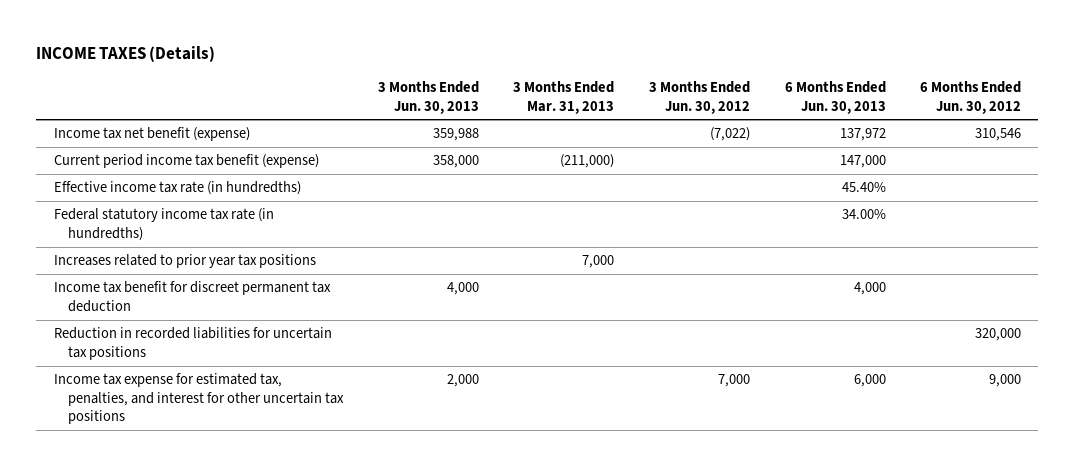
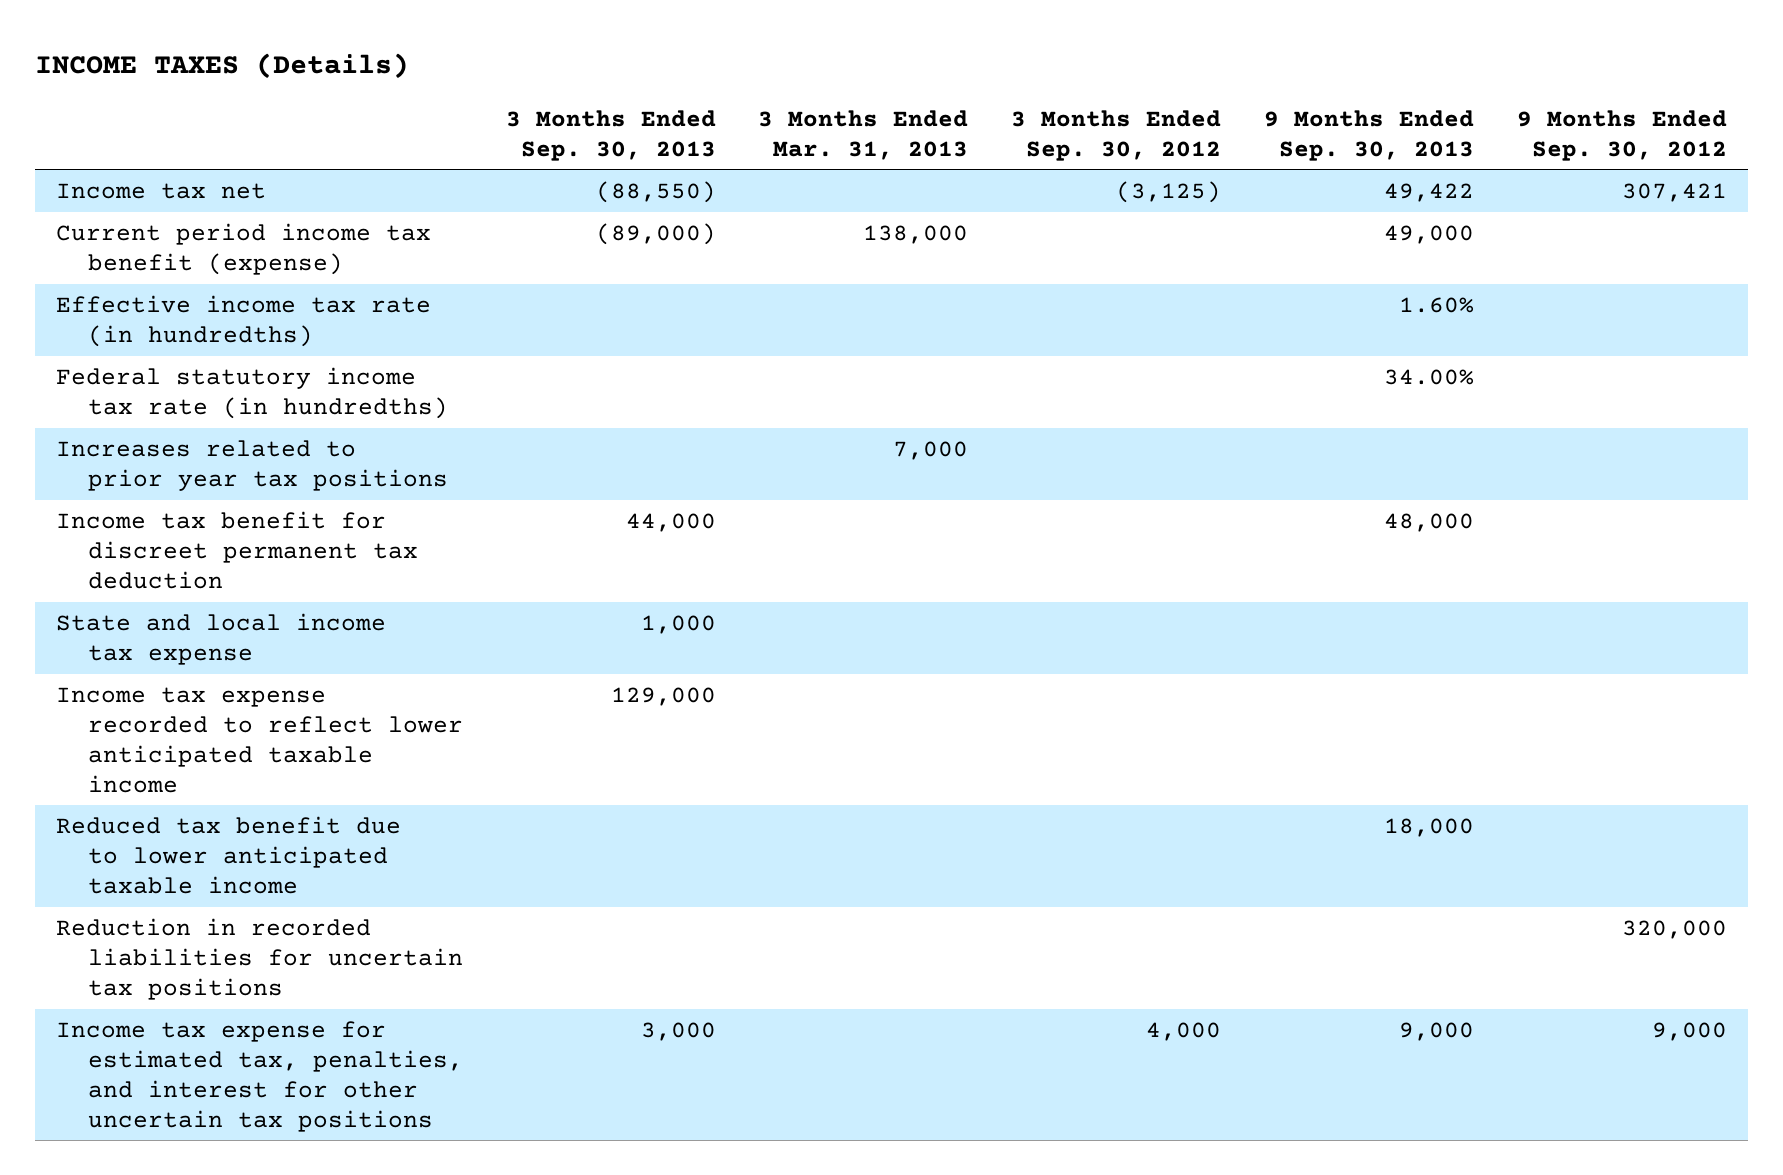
- | 3 Months Ended Jun. 30, 2013 | 3 Months Ended Mar. 31, 2013 | 3 Months Ended Jun. 30, 2012 | 6 Months Ended Jun. 30, 2013 | 6 Months Ended Jun. 30, 2012
+ | 3 Months Ended Sep. 30, 2013 | 3 Months Ended Mar. 31, 2013 | 3 Months Ended Sep. 30, 2012 | 9 Months Ended Sep. 30, 2013 | 9 Months Ended Sep. 30, 2012
- Income tax net benefit (expense) | 359,988 | | (7,022) | 137,972 | 310,546
- Current period income tax benefit (expense) | 358,000 | (211,000) | | 147,000 |
+ Income tax net | (88,550) | | (3,125) | 49,422 | 307,421
+ Current period income tax benefit (expense) | (89,000) | 138,000 | | 49,000 |
+ State and local income tax expense | 1,000 | | | |
+ Income tax expense recorded to reflect lower anticipated taxable income | 129,000 | | | |
+ Reduced tax benefit due to lower anticipated taxable income | | | | 18,000 |

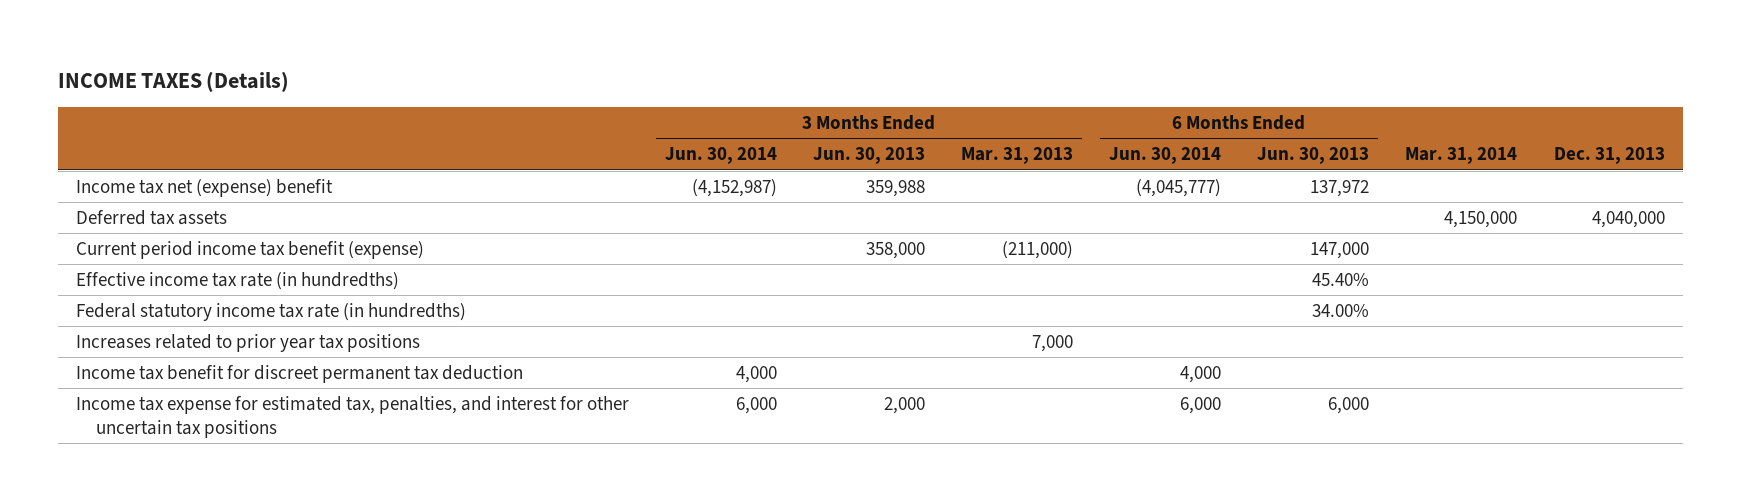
- | 3 Months Ended Sep. 30, 2013 | 3 Months Ended Mar. 31, 2013 | 3 Months Ended Sep. 30, 2012 | 9 Months Ended Sep. 30, 2013 | 9 Months Ended Sep. 30, 2012
+ | 3 Months Ended Jun. 30, 2014 | 3 Months Ended Jun. 30, 2013 | 3 Months Ended Mar. 31, 2013 | 6 Months Ended Jun. 30, 2014 | 6 Months Ended Jun. 30, 2013 | Mar. 31, 2014 | Dec. 31, 2013
- Income tax net | (88,550) | | (3,125) | 49,422 | 307,421
- Current period income tax benefit (expense) | (89,000) | 138,000 | | 49,000 |
+ Income tax net (expense) benefit | (4,152,987) | 359,988 | | (4,045,777) | 137,972 | |
+ Deferred tax assets | | | | | | 4,150,000 | 4,040,000
+ Current period income tax benefit (expense) | | 358,000 | (211,000) | | 147,000 | |
- State and local income tax expense | 1,000 | | | |
- Income tax expense recorded to reflect lower anticipated taxable income | 129,000 | | | |
- Reduced tax benefit due to lower anticipated taxable income | | | | 18,000 |
- Reduction in recorded liabilities for uncertain tax positions | | | | | 320,000

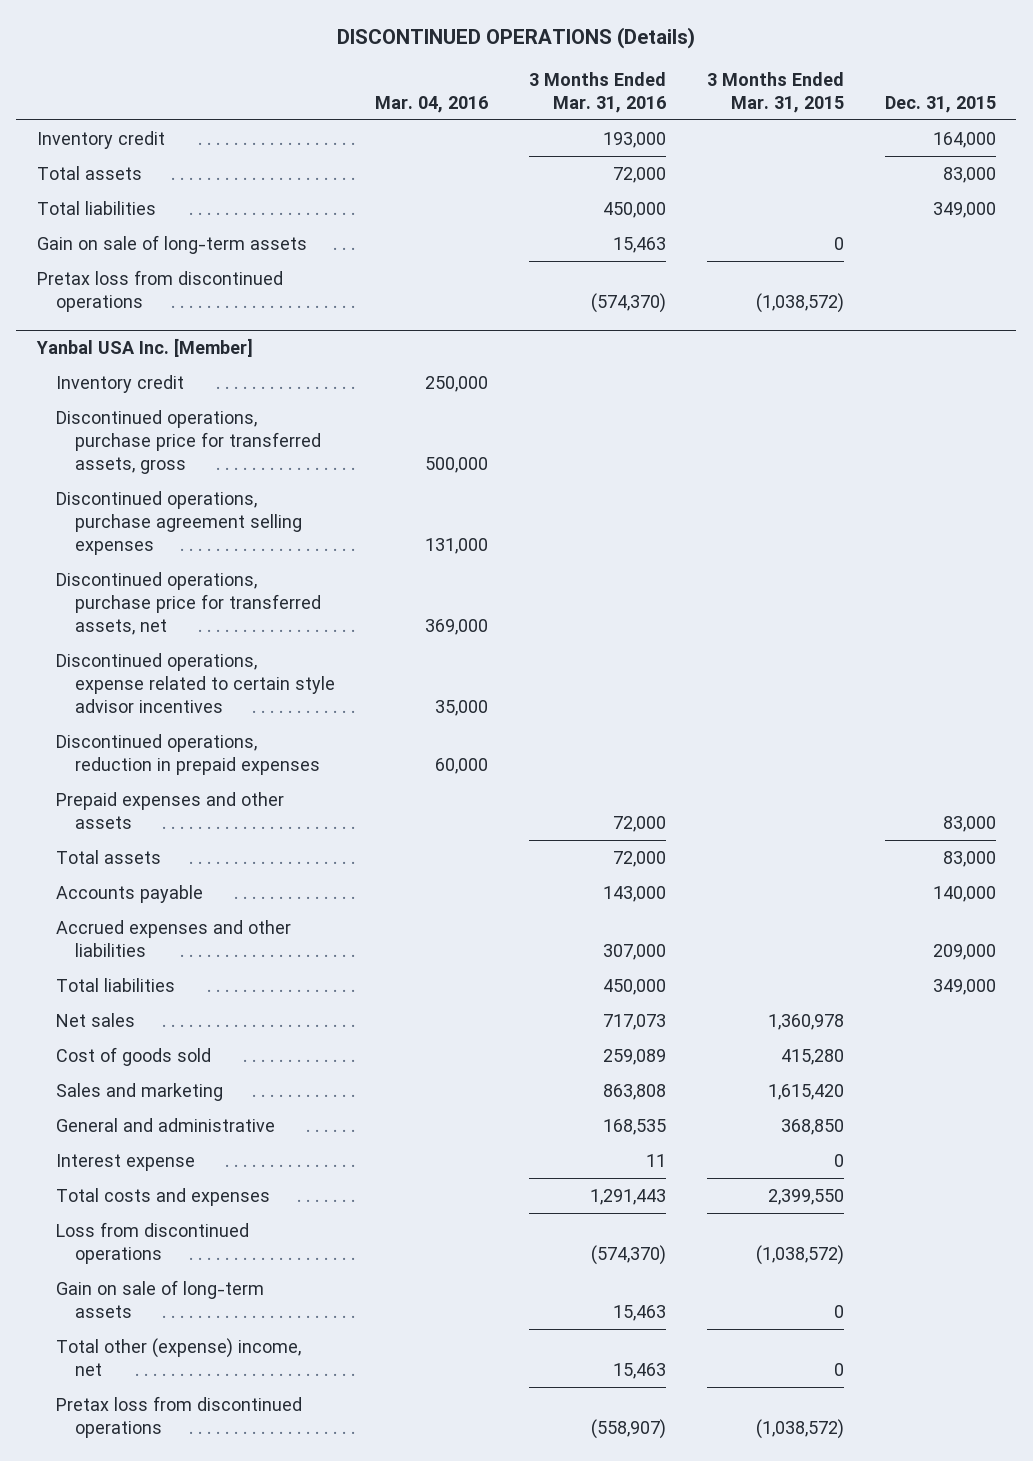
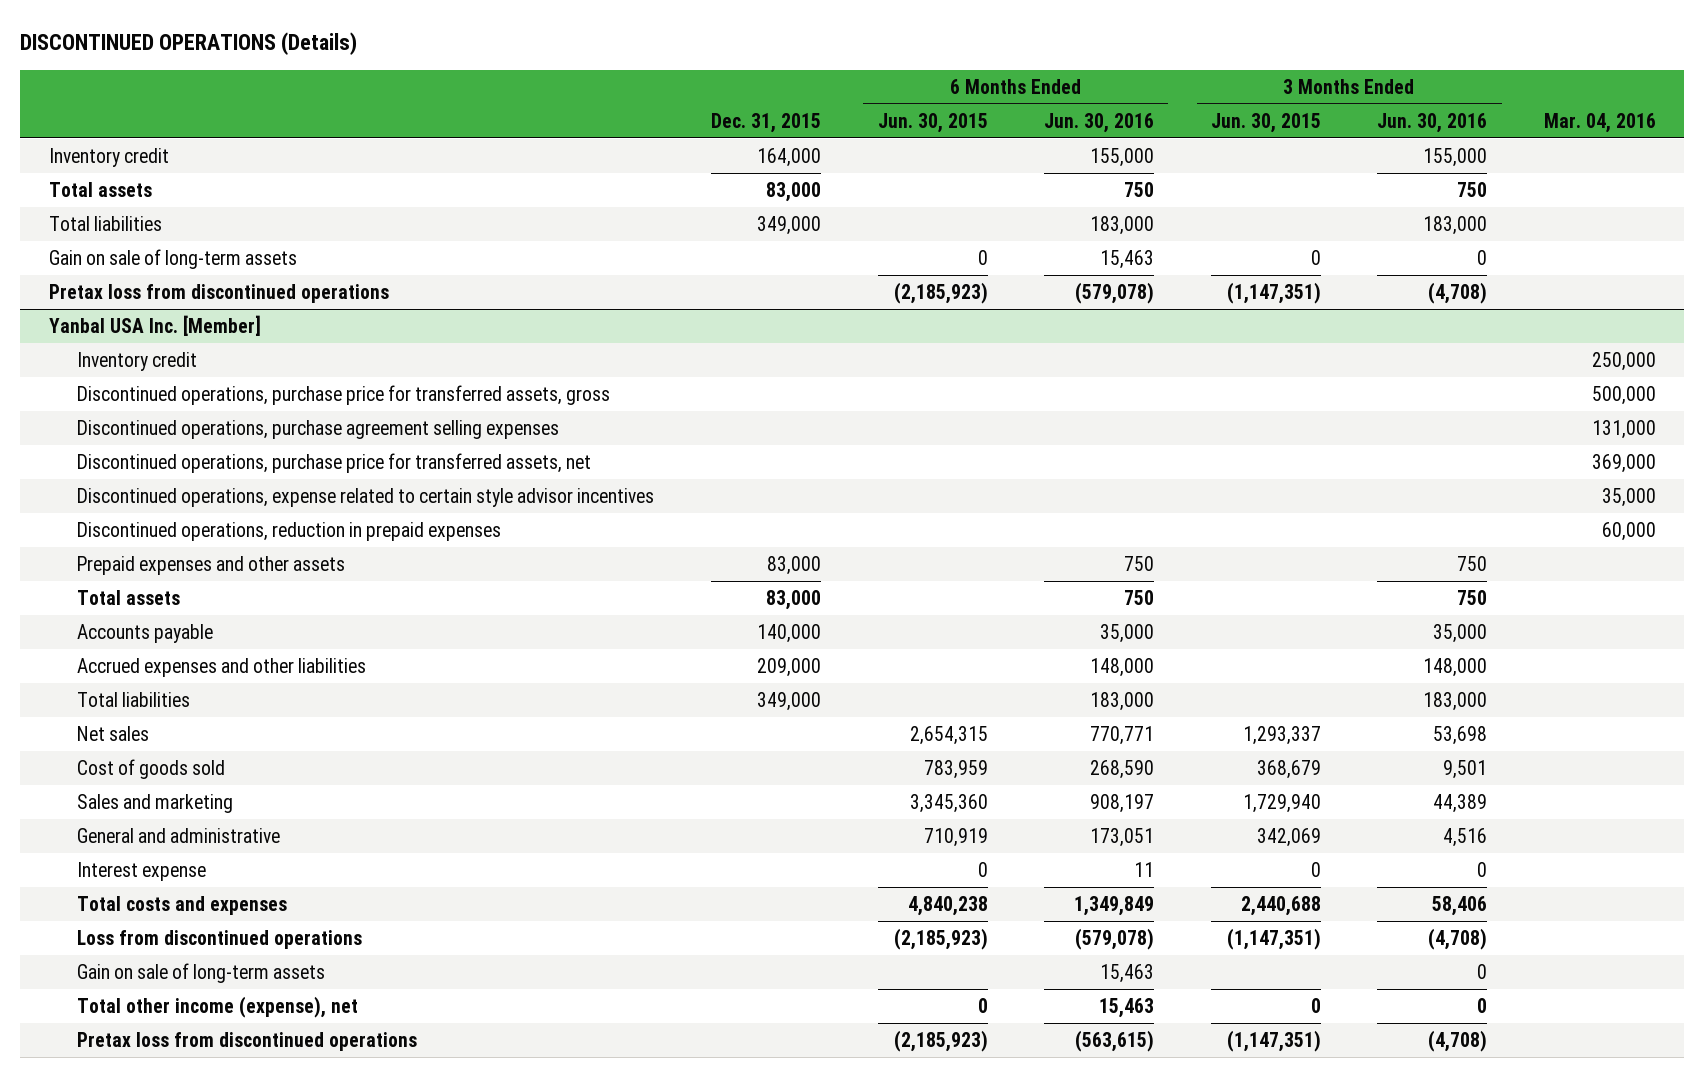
- | Mar. 04, 2016 | 3 Months Ended Mar. 31, 2016 | 3 Months Ended Mar. 31, 2015 | Dec. 31, 2015
+ | Dec. 31, 2015 | 6 Months Ended Jun. 30, 2015 | 6 Months Ended Jun. 30, 2016 | 3 Months Ended Jun. 30, 2015 | 3 Months Ended Jun. 30, 2016 | Mar. 04, 2016
@ Yanbal USA Inc. [Member]
- Total other (expense) income, net | | 15,463 | 0 |
+ Total other income (expense), net | | 0 | 15,463 | 0 | 0 |

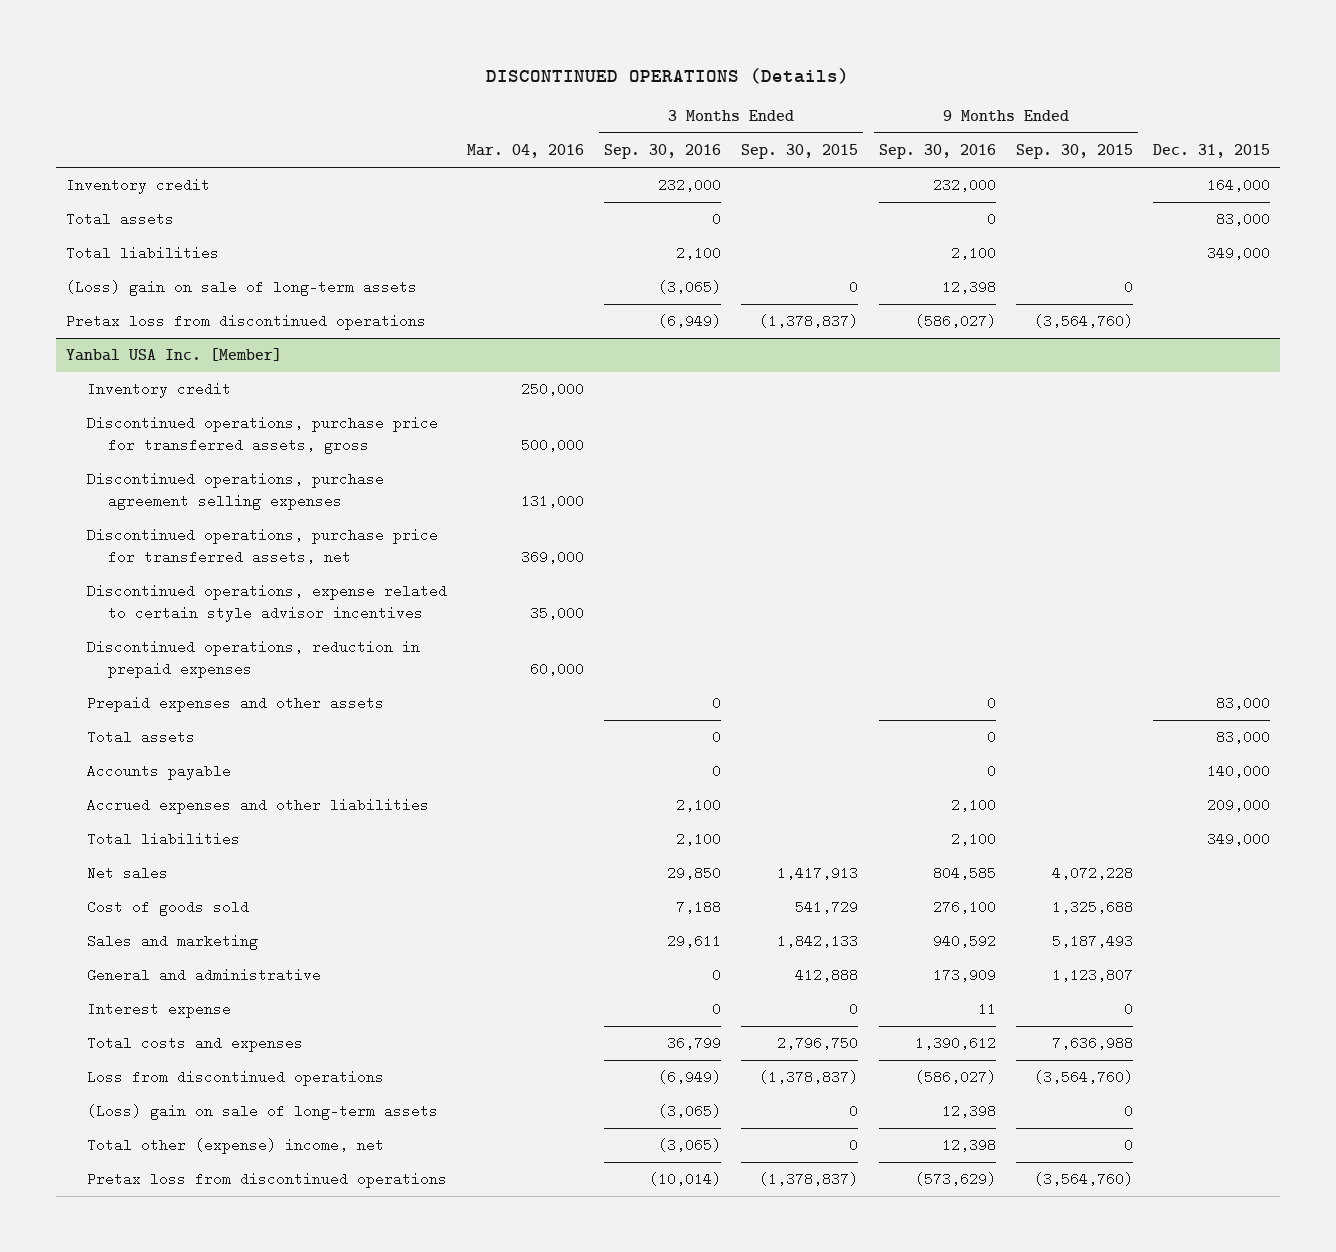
- | Dec. 31, 2015 | 6 Months Ended Jun. 30, 2015 | 6 Months Ended Jun. 30, 2016 | 3 Months Ended Jun. 30, 2015 | 3 Months Ended Jun. 30, 2016 | Mar. 04, 2016
+ | Mar. 04, 2016 | 3 Months Ended Sep. 30, 2016 | 3 Months Ended Sep. 30, 2015 | 9 Months Ended Sep. 30, 2016 | 9 Months Ended Sep. 30, 2015 | Dec. 31, 2015
- Gain on sale of long-term assets | | 0 | 15,463 | 0 | 0 |
+ (Loss) gain on sale of long-term assets | | (3,065) | 0 | 12,398 | 0 |
@ Yanbal USA Inc. [Member]
- Gain on sale of long-term assets | | | 15,463 | | 0 |
- Total other income (expense), net | | 0 | 15,463 | 0 | 0 |
+ (Loss) gain on sale of long-term assets | | (3,065) | 0 | 12,398 | 0 |
+ Total other (expense) income, net | | (3,065) | 0 | 12,398 | 0 |

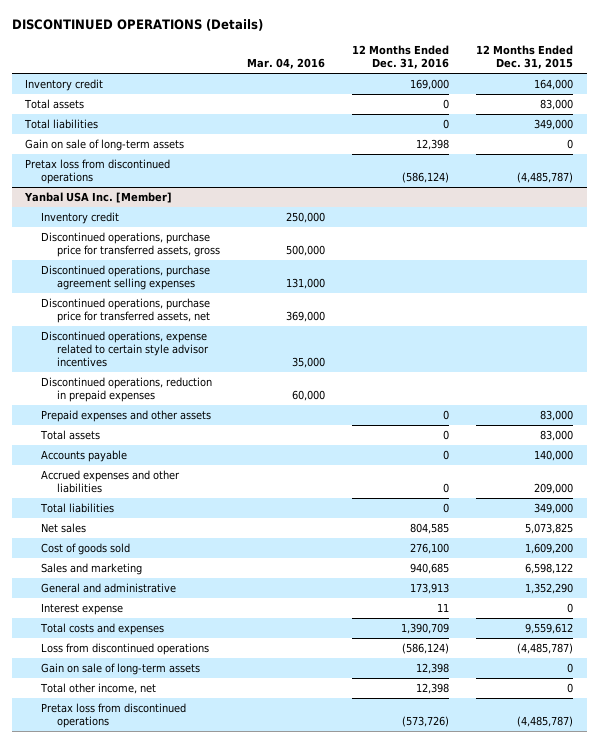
- | Mar. 04, 2016 | 3 Months Ended Sep. 30, 2016 | 3 Months Ended Sep. 30, 2015 | 9 Months Ended Sep. 30, 2016 | 9 Months Ended Sep. 30, 2015 | Dec. 31, 2015
+ | Mar. 04, 2016 | 12 Months Ended Dec. 31, 2016 | 12 Months Ended Dec. 31, 2015
- (Loss) gain on sale of long-term assets | | (3,065) | 0 | 12,398 | 0 |
+ Gain on sale of long-term assets | | 12,398 | 0
@ Yanbal USA Inc. [Member]
- (Loss) gain on sale of long-term assets | | (3,065) | 0 | 12,398 | 0 |
- Total other (expense) income, net | | (3,065) | 0 | 12,398 | 0 |
+ Gain on sale of long-term assets | | 12,398 | 0
+ Total other income, net | | 12,398 | 0

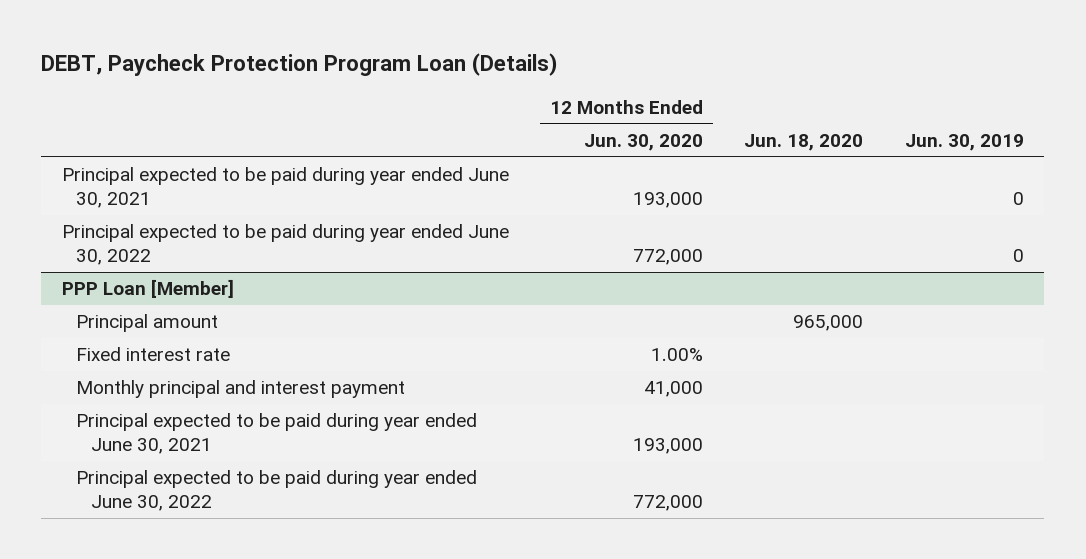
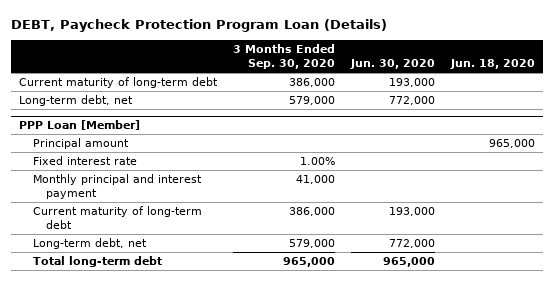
- | 12 Months Ended Jun. 30, 2020 | Jun. 18, 2020 | Jun. 30, 2019
+ | 3 Months Ended Sep. 30, 2020 | Jun. 30, 2020 | Jun. 18, 2020
- Principal expected to be paid during year ended June 30, 2021 | 193,000 | | 0
- Principal expected to be paid during year ended June 30, 2022 | 772,000 | | 0
+ Current maturity of long-term debt | 386,000 | 193,000 |
+ Long-term debt, net | 579,000 | 772,000 |
@ PPP Loan [Member]
- Principal expected to be paid during year ended June 30, 2021 | 193,000 | |
- Principal expected to be paid during year ended June 30, 2022 | 772,000 | |
+ Current maturity of long-term debt | 386,000 | 193,000 |
+ Long-term debt, net | 579,000 | 772,000 |
+ Total long-term debt | 965,000 | 965,000 |

